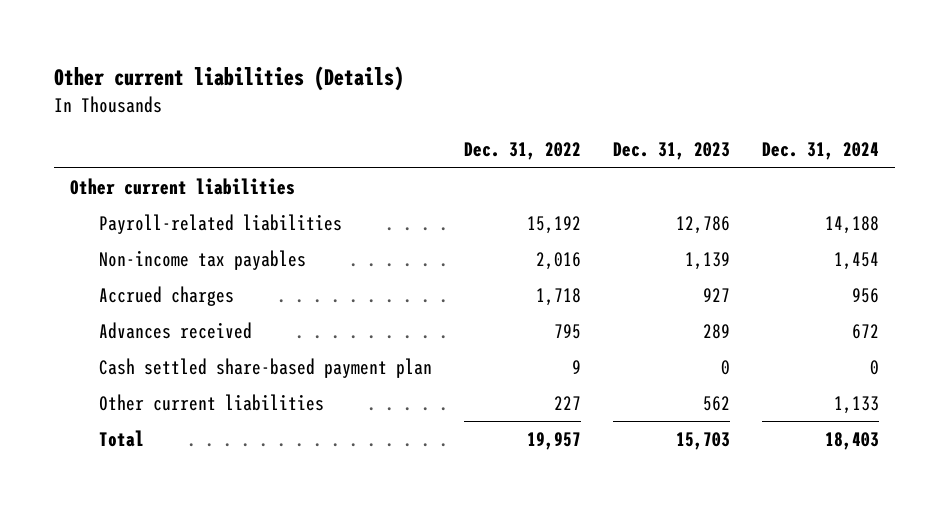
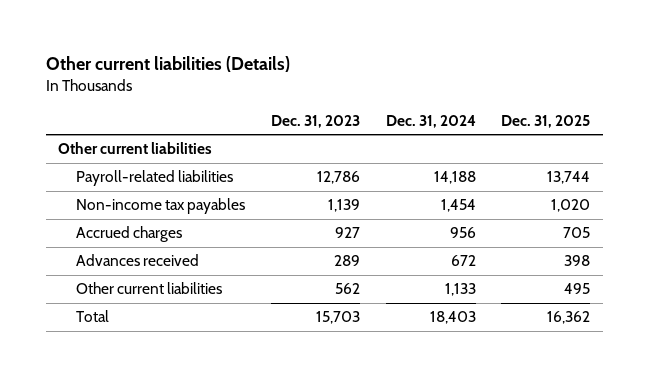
- | Dec. 31, 2022 | Dec. 31, 2023 | Dec. 31, 2024
+ | Dec. 31, 2023 | Dec. 31, 2024 | Dec. 31, 2025
- Cash settled share-based payment plan | 9 | 0 | 0

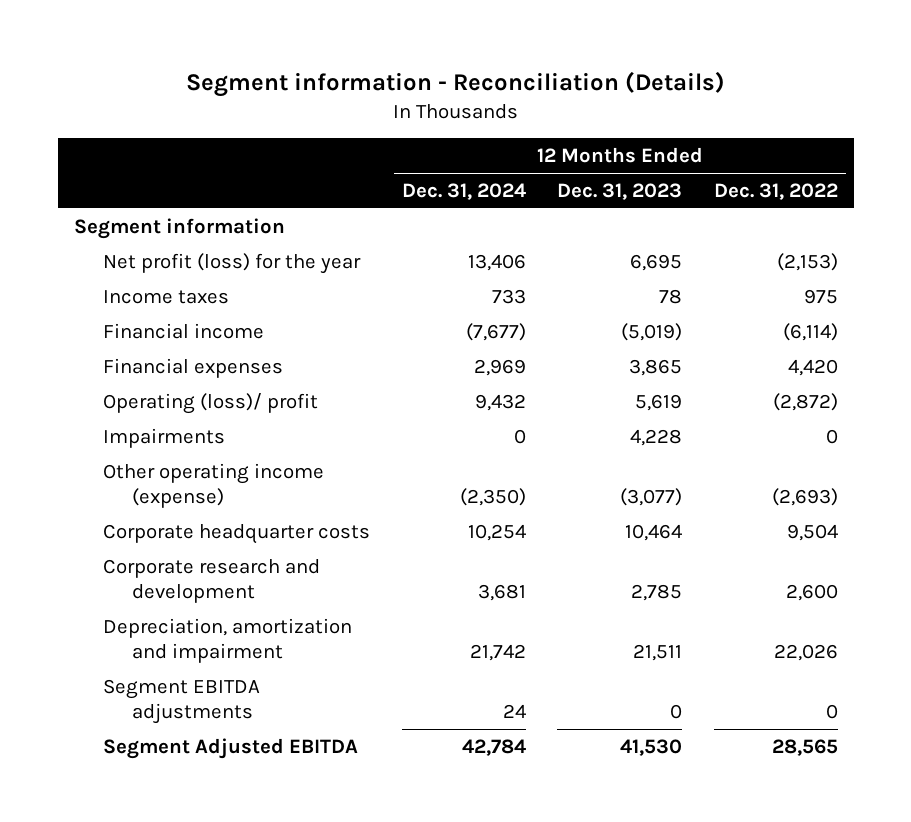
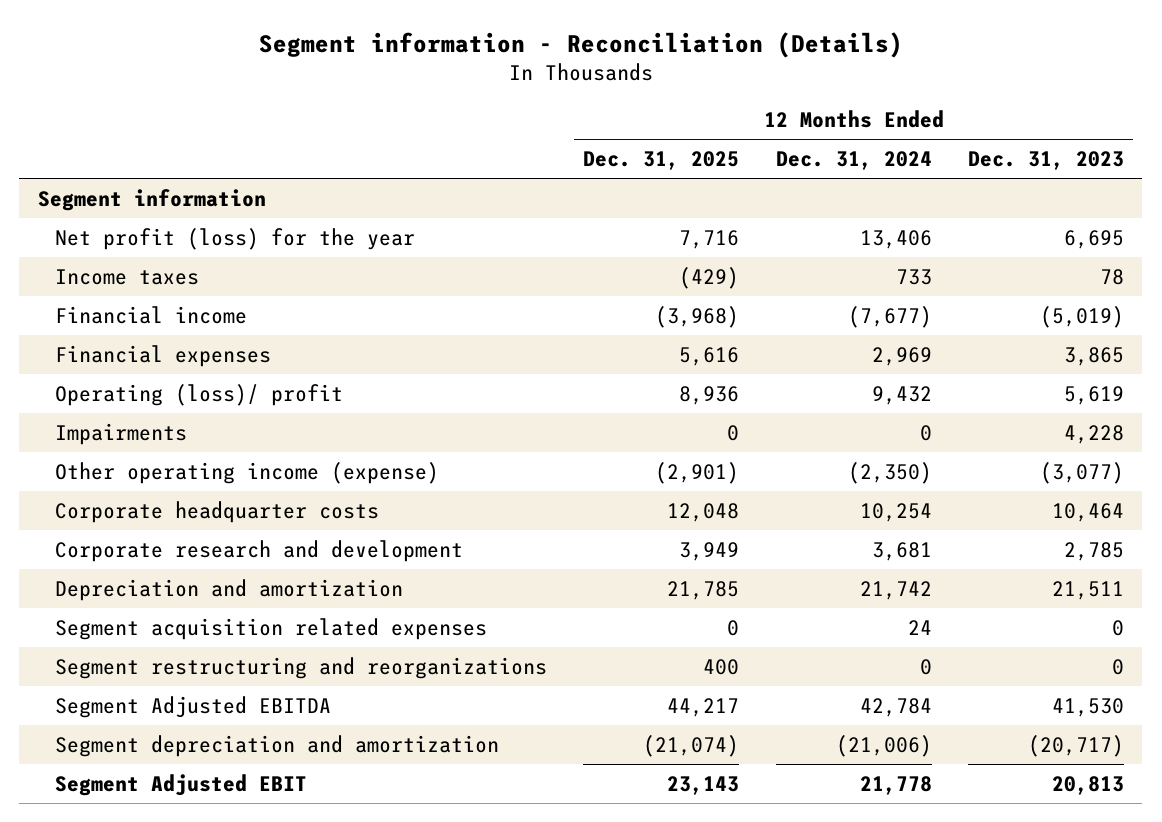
- | 12 Months Ended Dec. 31, 2024 | 12 Months Ended Dec. 31, 2023 | 12 Months Ended Dec. 31, 2022
+ | 12 Months Ended Dec. 31, 2025 | 12 Months Ended Dec. 31, 2024 | 12 Months Ended Dec. 31, 2023
- Depreciation, amortization and impairment | 21,742 | 21,511 | 22,026
- Segment EBITDA adjustments | 24 | 0 | 0
+ Depreciation and amortization | 21,785 | 21,742 | 21,511
+ Segment acquisition related expenses | 0 | 24 | 0
+ Segment restructuring and reorganizations | 400 | 0 | 0
+ Segment depreciation and amortization | (21,074) | (21,006) | (20,717)
+ Segment Adjusted EBIT | 23,143 | 21,778 | 20,813

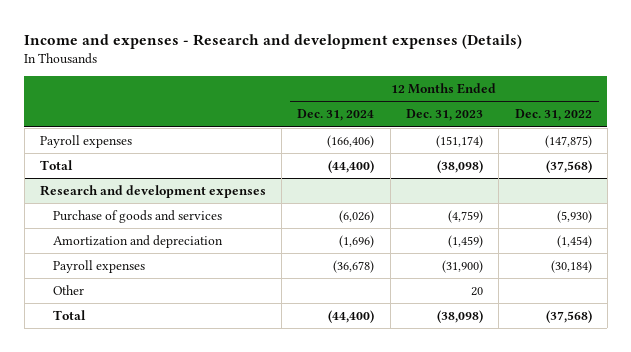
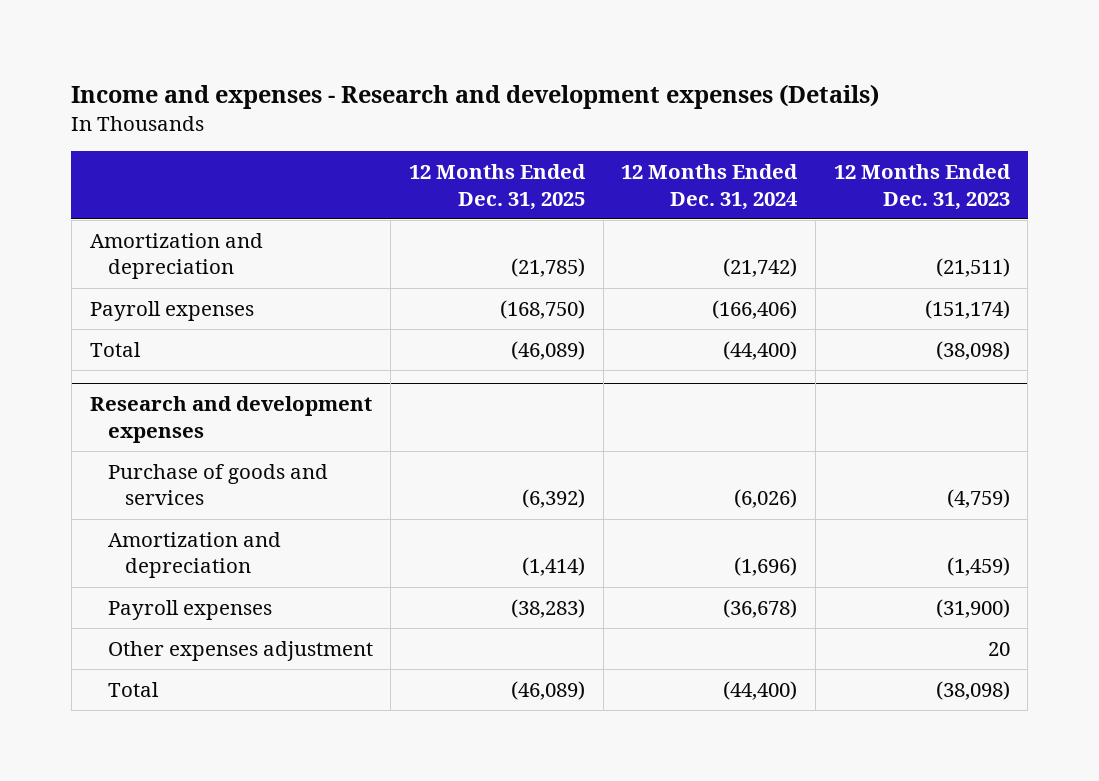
- | 12 Months Ended Dec. 31, 2024 | 12 Months Ended Dec. 31, 2023 | 12 Months Ended Dec. 31, 2022
+ | 12 Months Ended Dec. 31, 2025 | 12 Months Ended Dec. 31, 2024 | 12 Months Ended Dec. 31, 2023
+ Amortization and depreciation | (21,785) | (21,742) | (21,511)
@ Research and development expenses
- Other | | 20 |
+ Other expenses adjustment | | | 20

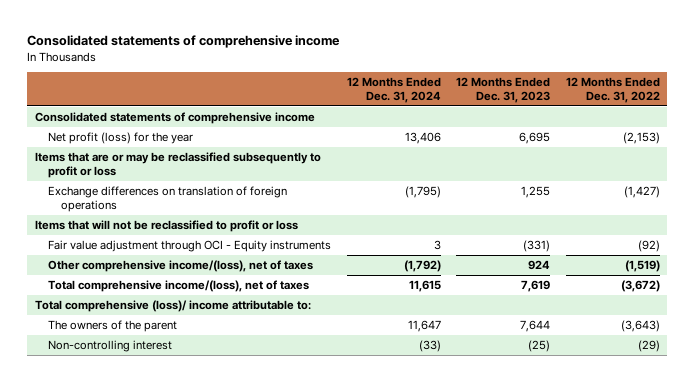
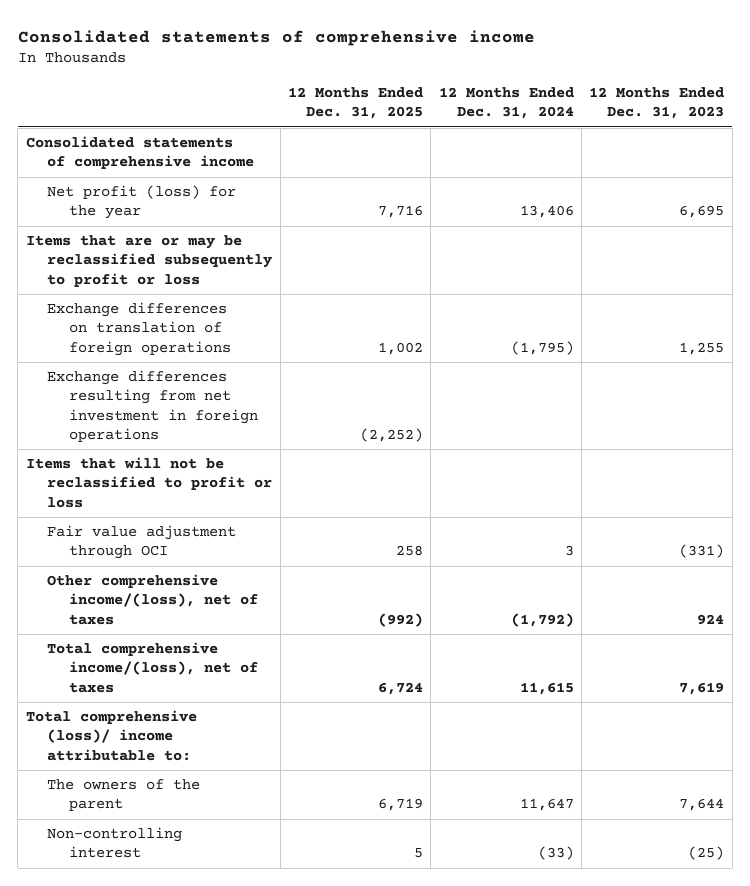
- | 12 Months Ended Dec. 31, 2024 | 12 Months Ended Dec. 31, 2023 | 12 Months Ended Dec. 31, 2022
+ | 12 Months Ended Dec. 31, 2025 | 12 Months Ended Dec. 31, 2024 | 12 Months Ended Dec. 31, 2023
+ Exchange differences resulting from net investment in foreign operations | (2,252) | |
- Fair value adjustment through OCI - Equity instruments | 3 | (331) | (92)
+ Fair value adjustment through OCI | 258 | 3 | (331)

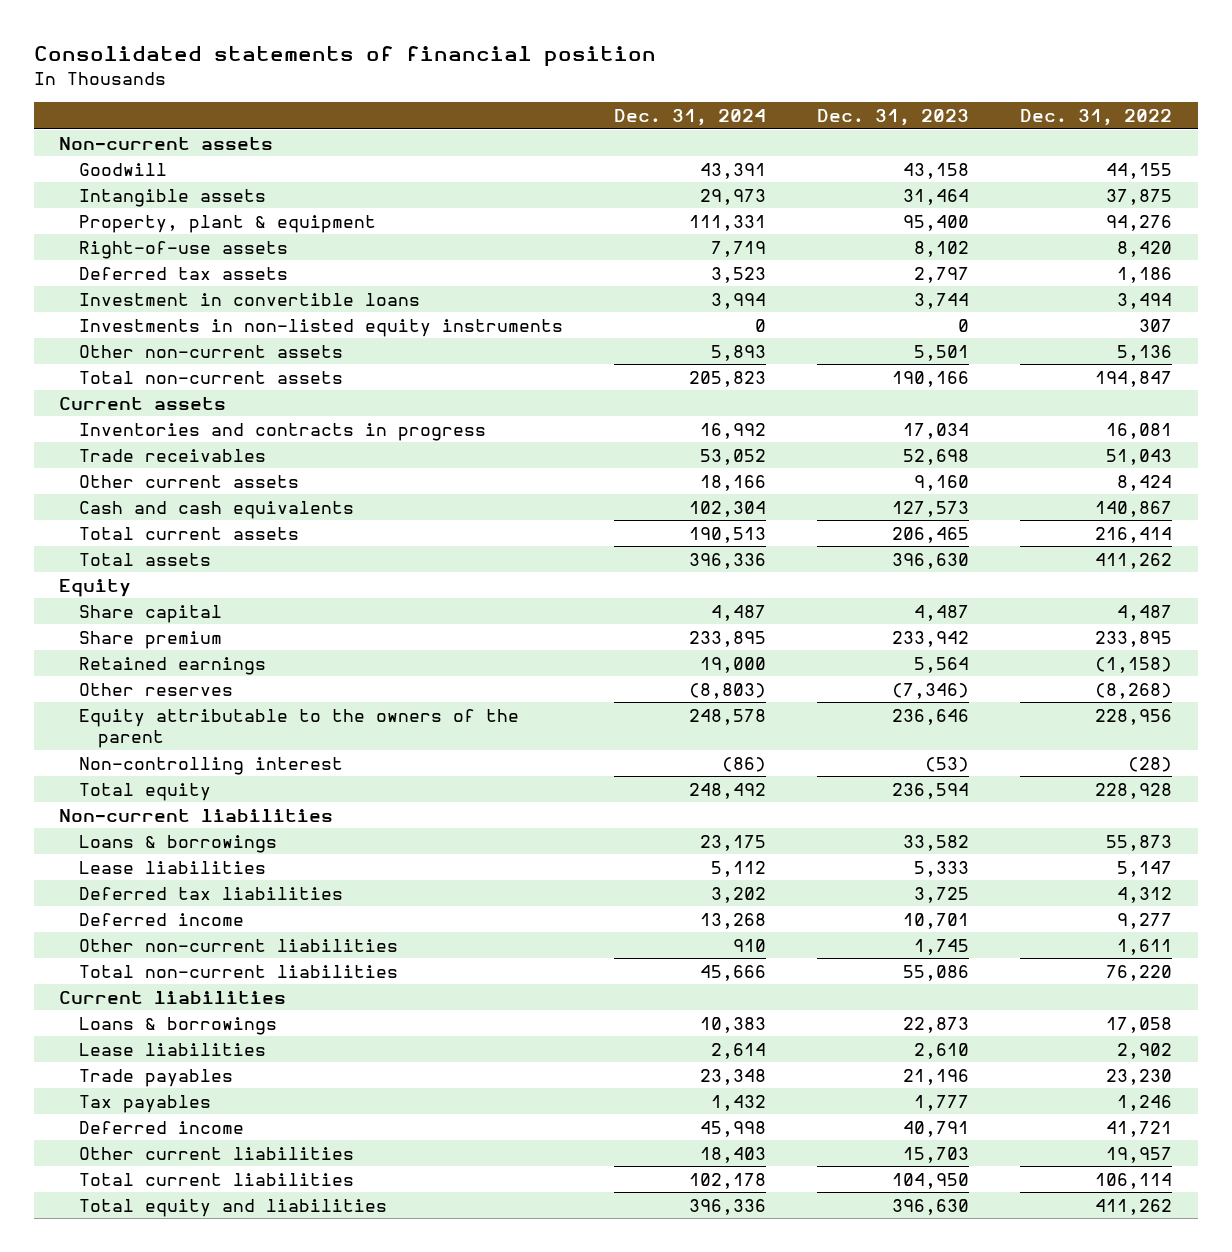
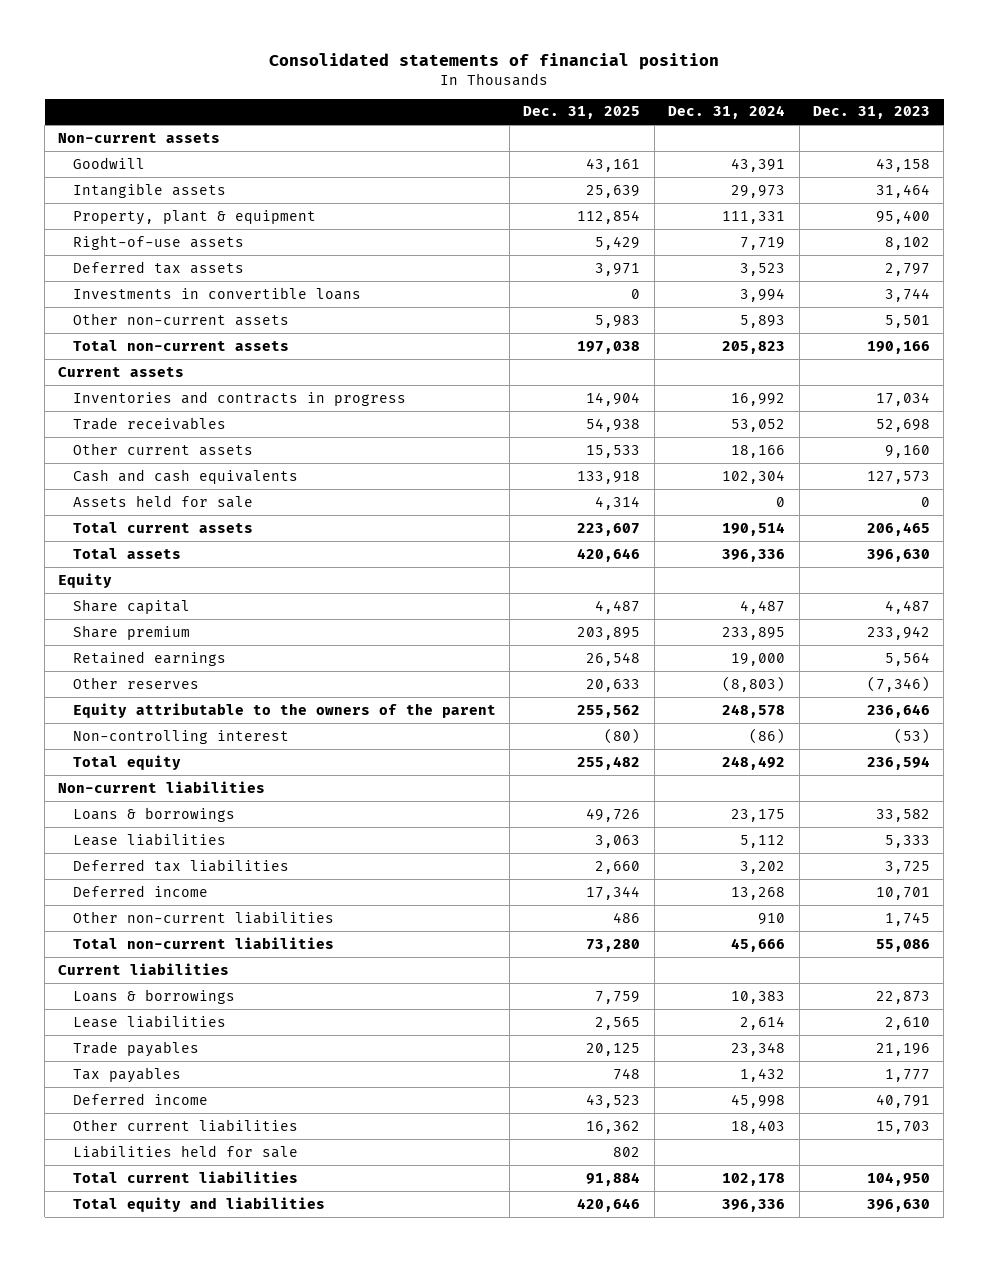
- | Dec. 31, 2024 | Dec. 31, 2023 | Dec. 31, 2022
+ | Dec. 31, 2025 | Dec. 31, 2024 | Dec. 31, 2023
- Investment in convertible loans | 3,994 | 3,744 | 3,494
- Investments in non-listed equity instruments | 0 | 0 | 307
+ Investments in convertible loans | 0 | 3,994 | 3,744
- Total current assets | 190,513 | 206,465 | 216,414
+ Assets held for sale | 4,314 | 0 | 0
+ Total current assets | 223,607 | 190,514 | 206,465
+ Liabilities held for sale | 802 | |

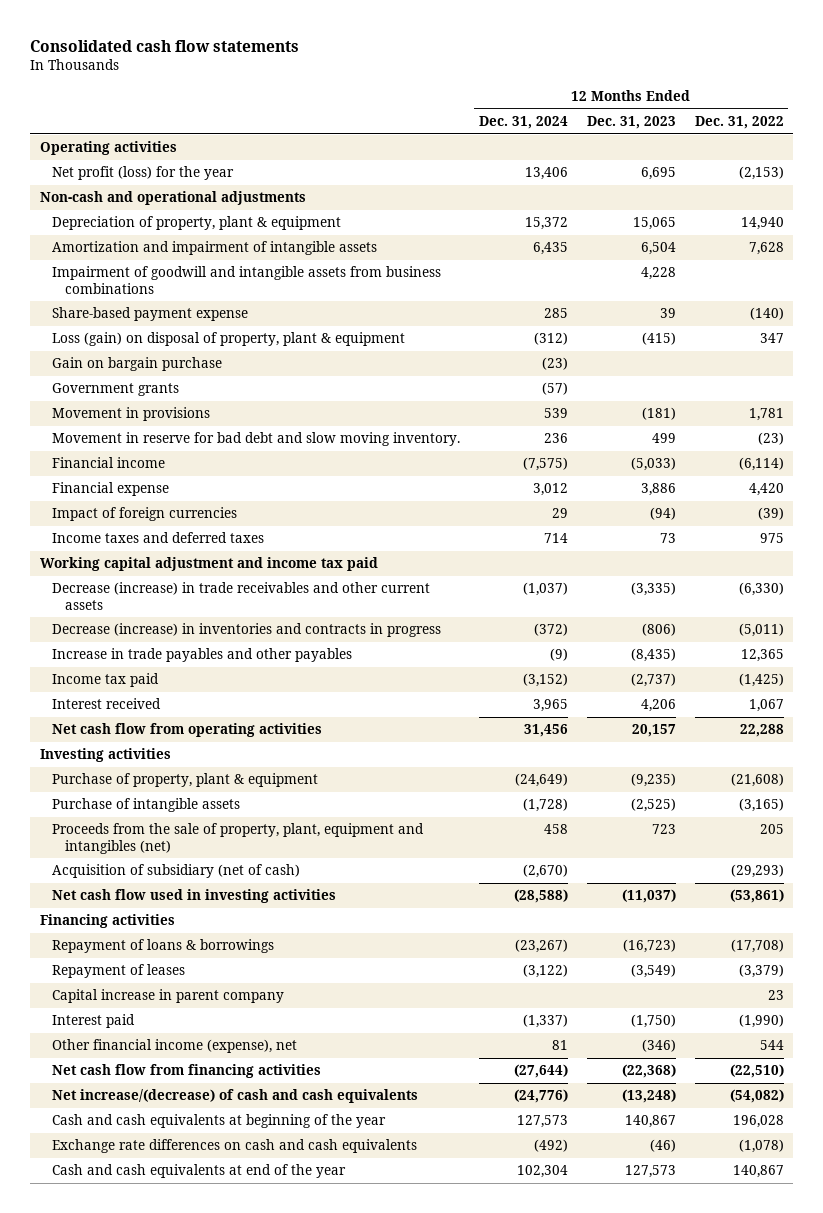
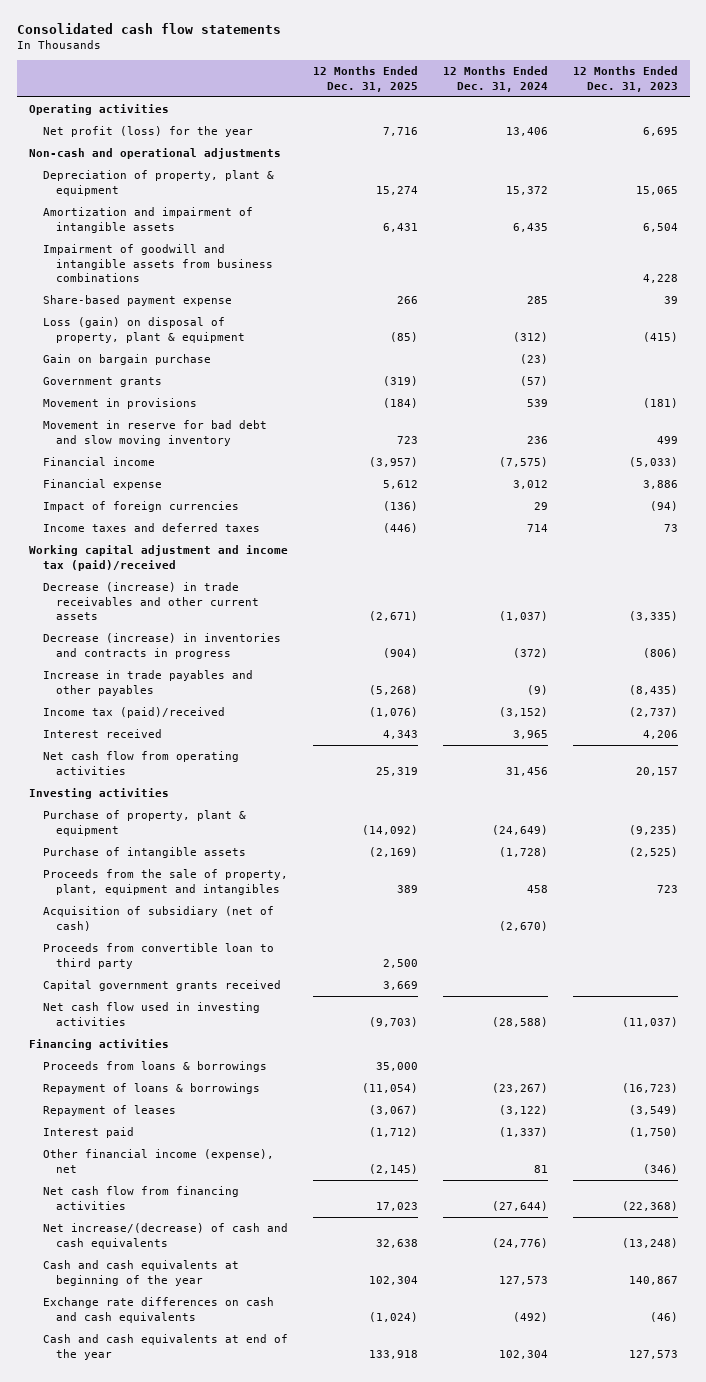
- | 12 Months Ended Dec. 31, 2024 | 12 Months Ended Dec. 31, 2023 | 12 Months Ended Dec. 31, 2022
+ | 12 Months Ended Dec. 31, 2025 | 12 Months Ended Dec. 31, 2024 | 12 Months Ended Dec. 31, 2023
- Movement in reserve for bad debt and slow moving inventory. | 236 | 499 | (23)
+ Movement in reserve for bad debt and slow moving inventory | 723 | 236 | 499
- Working capital adjustment and income tax paid
+ Working capital adjustment and income tax (paid)/received
- Income tax paid | (3,152) | (2,737) | (1,425)
+ Income tax (paid)/received | (1,076) | (3,152) | (2,737)
- Proceeds from the sale of property, plant, equipment and intangibles (net) | 458 | 723 | 205
+ Proceeds from the sale of property, plant, equipment and intangibles | 389 | 458 | 723
+ Proceeds from convertible loan to third party | 2,500 | |
+ Capital government grants received | 3,669 | |
+ Proceeds from loans & borrowings | 35,000 | |
- Capital increase in parent company | | | 23

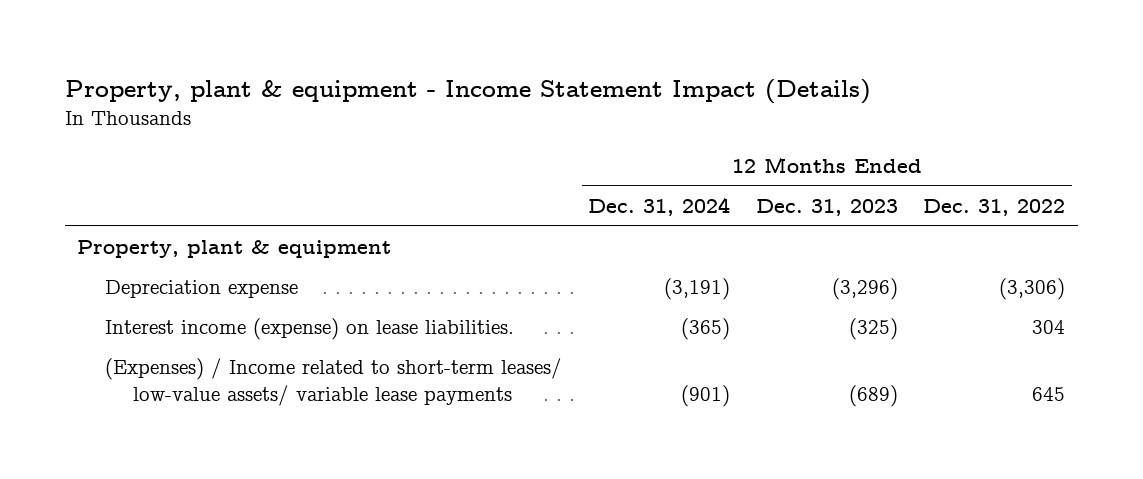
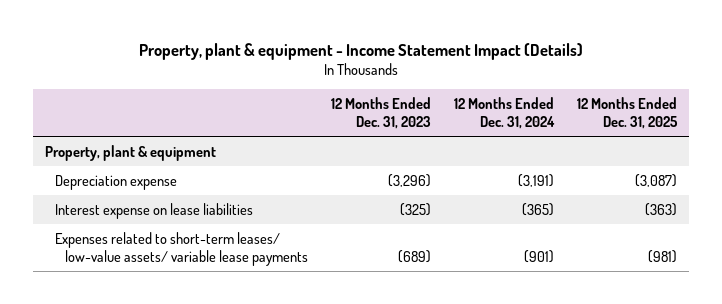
- | 12 Months Ended Dec. 31, 2024 | 12 Months Ended Dec. 31, 2023 | 12 Months Ended Dec. 31, 2022
+ | 12 Months Ended Dec. 31, 2023 | 12 Months Ended Dec. 31, 2024 | 12 Months Ended Dec. 31, 2025
- Interest income (expense) on lease liabilities. | (365) | (325) | 304
- (Expenses) / Income related to short-term leases/ low-value assets/ variable lease payments | (901) | (689) | 645
+ Interest expense on lease liabilities | (325) | (365) | (363)
+ Expenses related to short-term leases/ low-value assets/ variable lease payments | (689) | (901) | (981)

